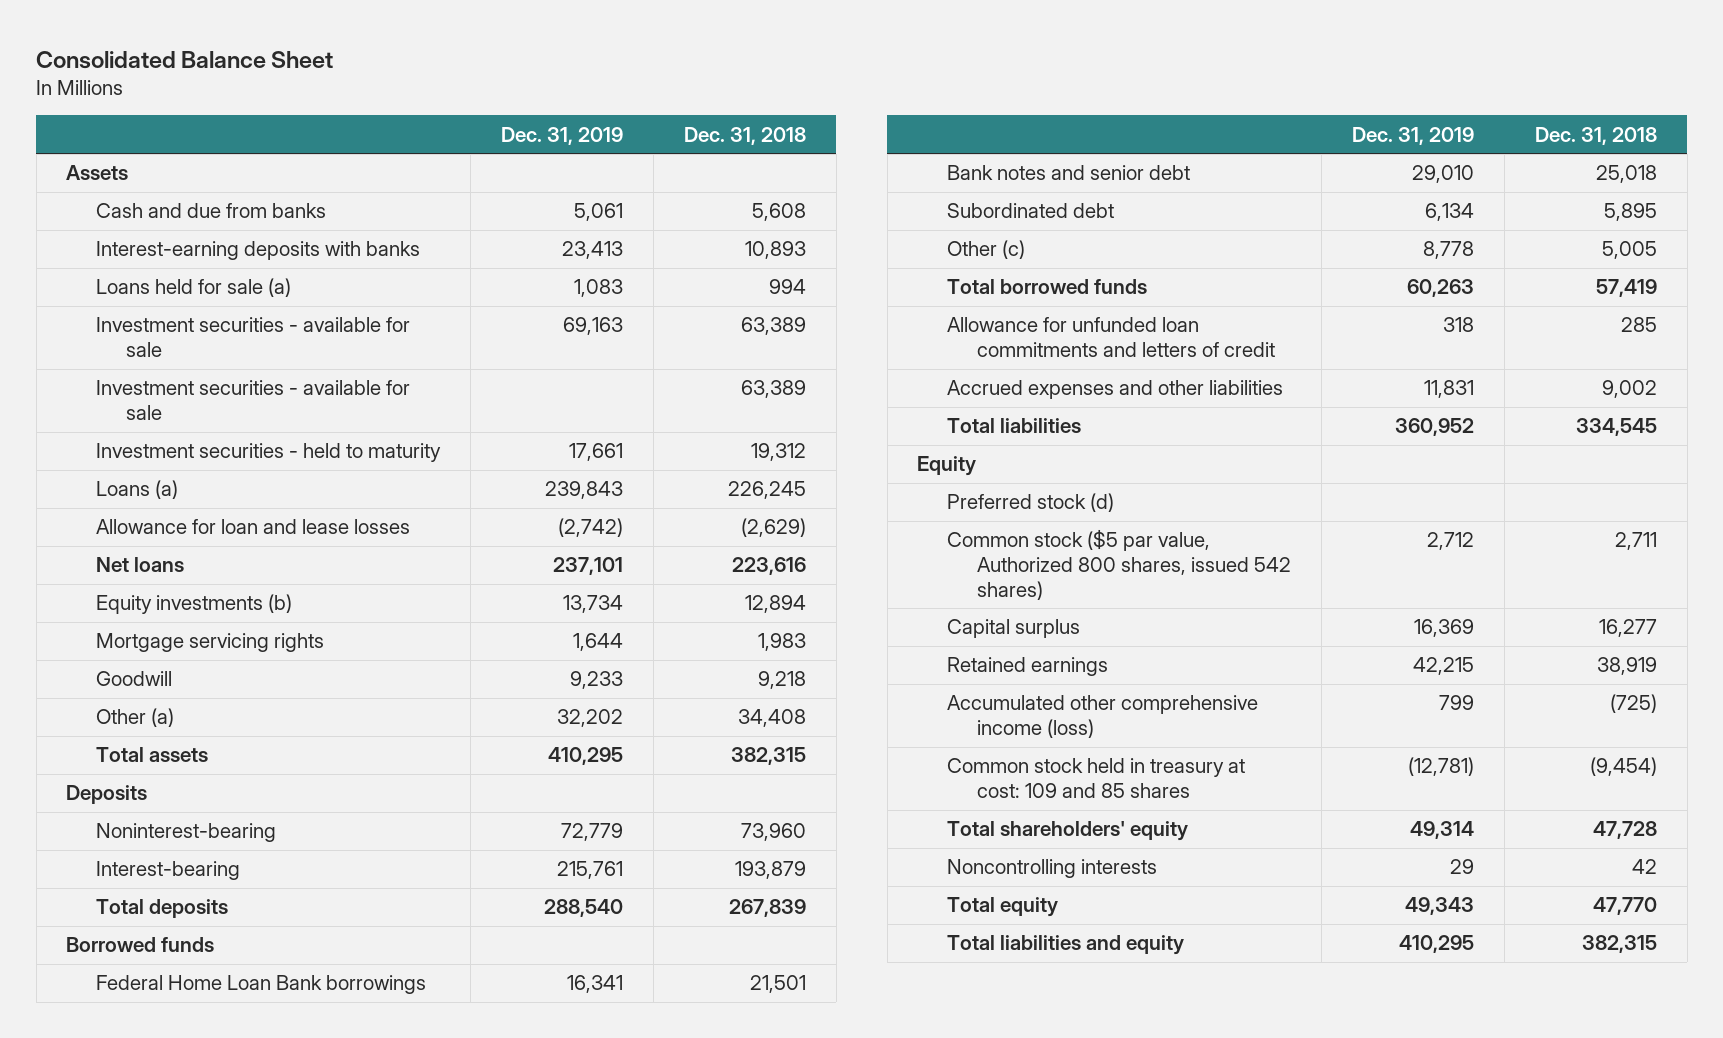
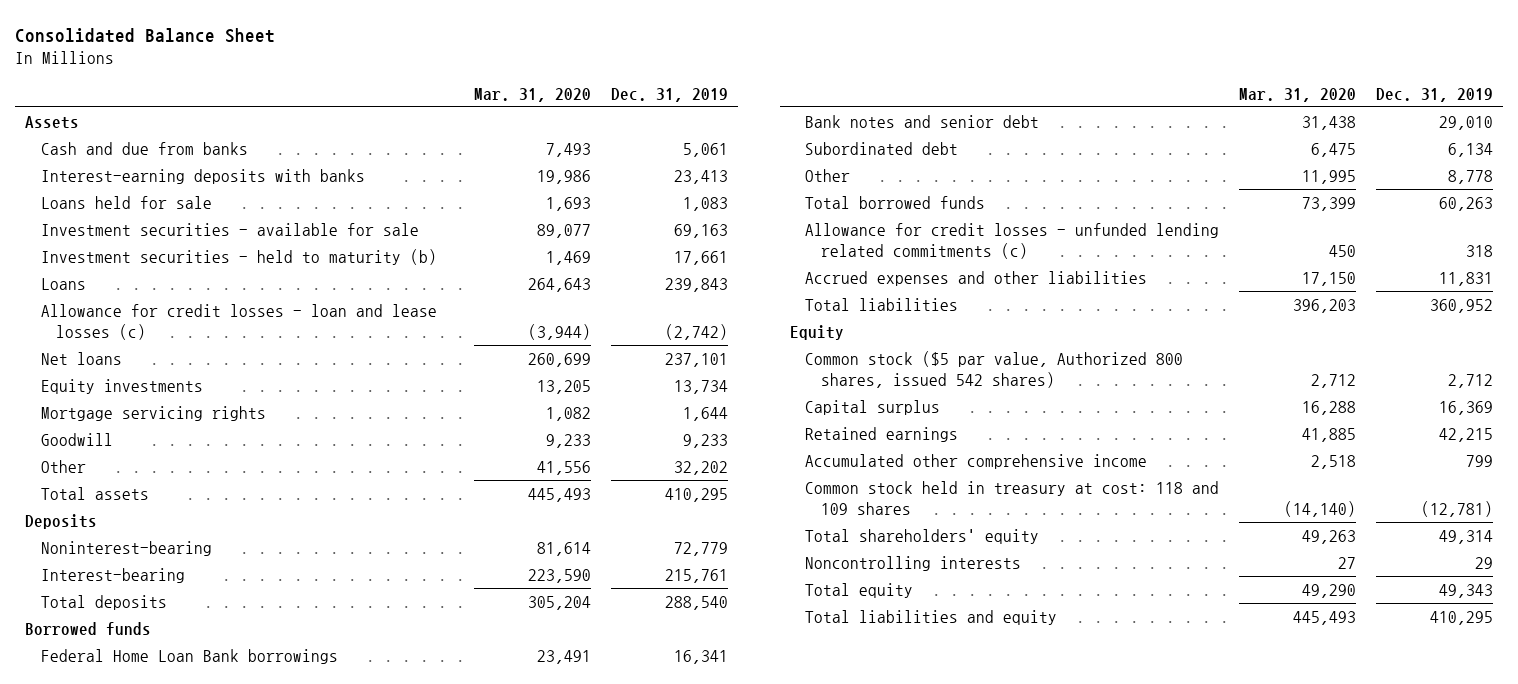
- | Dec. 31, 2019 | Dec. 31, 2018
+ | Mar. 31, 2020 | Dec. 31, 2019
- Loans held for sale (a) | 1,083 | 994
+ Loans held for sale | 1,693 | 1,083
- Investment securities - available for sale | | 63,389
- Investment securities - held to maturity | 17,661 | 19,312
- Loans (a) | 239,843 | 226,245
- Allowance for loan and lease losses | (2,742) | (2,629)
+ Investment securities - held to maturity (b) | 1,469 | 17,661
+ Loans | 264,643 | 239,843
+ Allowance for credit losses - loan and lease losses (c) | (3,944) | (2,742)
- Equity investments (b) | 13,734 | 12,894
+ Equity investments | 13,205 | 13,734
- Other (a) | 32,202 | 34,408
+ Other | 41,556 | 32,202
- Other (c) | 8,778 | 5,005
+ Other | 11,995 | 8,778
- Allowance for unfunded loan commitments and letters of credit | 318 | 285
+ Allowance for credit losses - unfunded lending related commitments (c) | 450 | 318
- Preferred stock (d)
- Accumulated other comprehensive income (loss) | 799 | (725)
- Common stock held in treasury at cost: 109 and 85 shares | (12,781) | (9,454)
+ Accumulated other comprehensive income | 2,518 | 799
+ Common stock held in treasury at cost: 118 and 109 shares | (14,140) | (12,781)

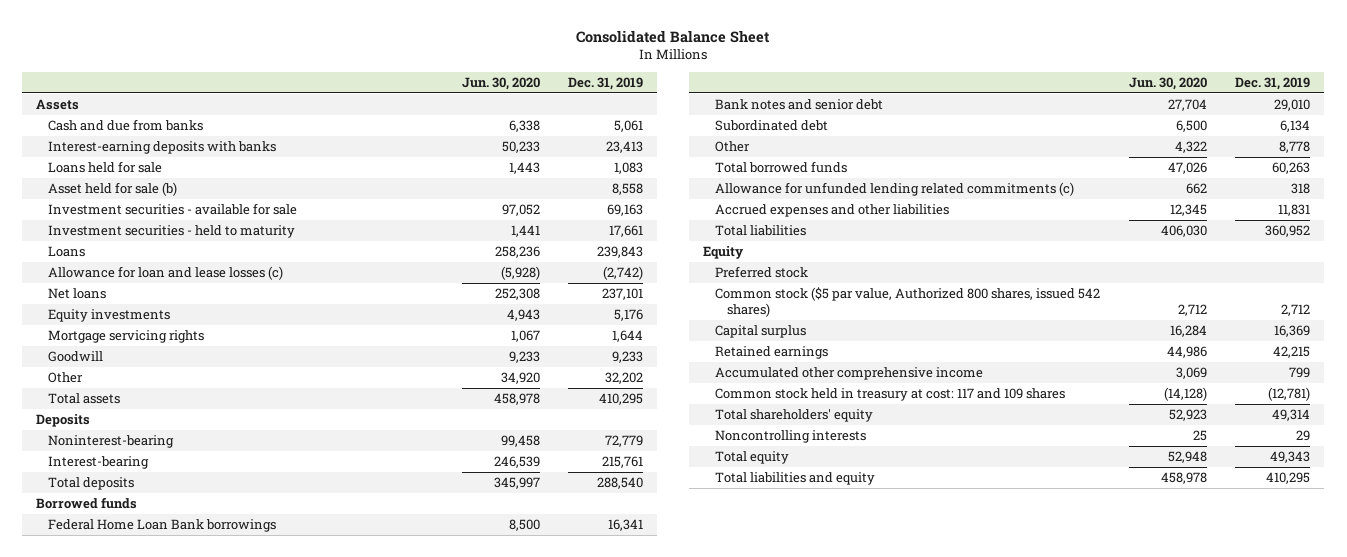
- | Mar. 31, 2020 | Dec. 31, 2019
+ | Jun. 30, 2020 | Dec. 31, 2019
+ Asset held for sale (b) | | 8,558
- Investment securities - held to maturity (b) | 1,469 | 17,661
+ Investment securities - held to maturity | 1,441 | 17,661
- Allowance for credit losses - loan and lease losses (c) | (3,944) | (2,742)
+ Allowance for loan and lease losses (c) | (5,928) | (2,742)
- Equity investments | 13,205 | 13,734
+ Equity investments | 4,943 | 5,176
- Allowance for credit losses - unfunded lending related commitments (c) | 450 | 318
+ Allowance for unfunded lending related commitments (c) | 662 | 318
+ Preferred stock
- Common stock held in treasury at cost: 118 and 109 shares | (14,140) | (12,781)
+ Common stock held in treasury at cost: 117 and 109 shares | (14,128) | (12,781)

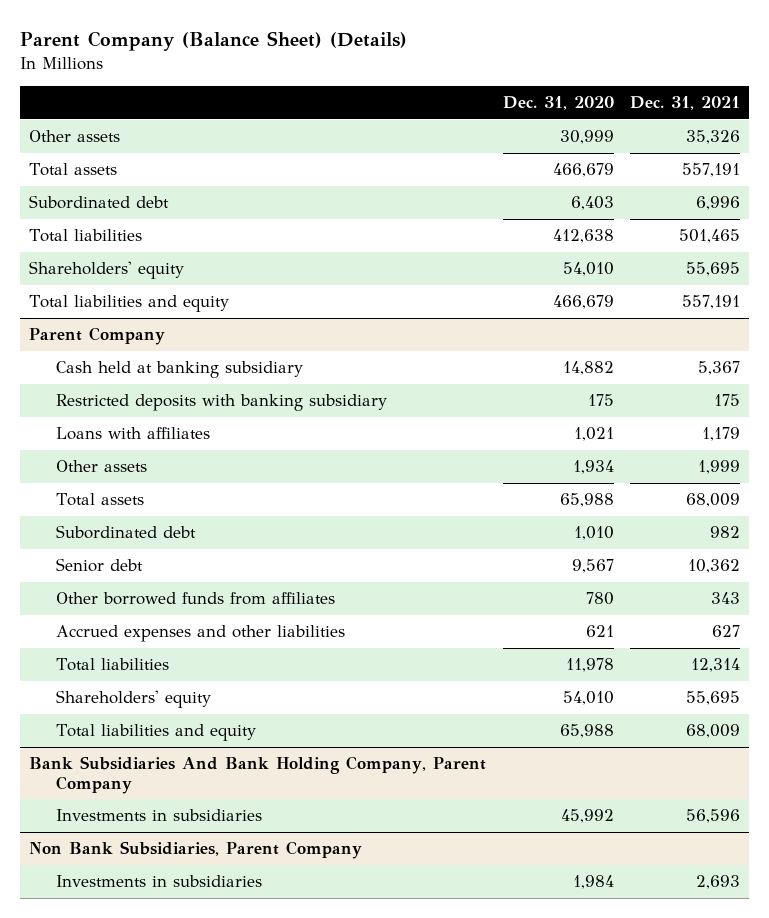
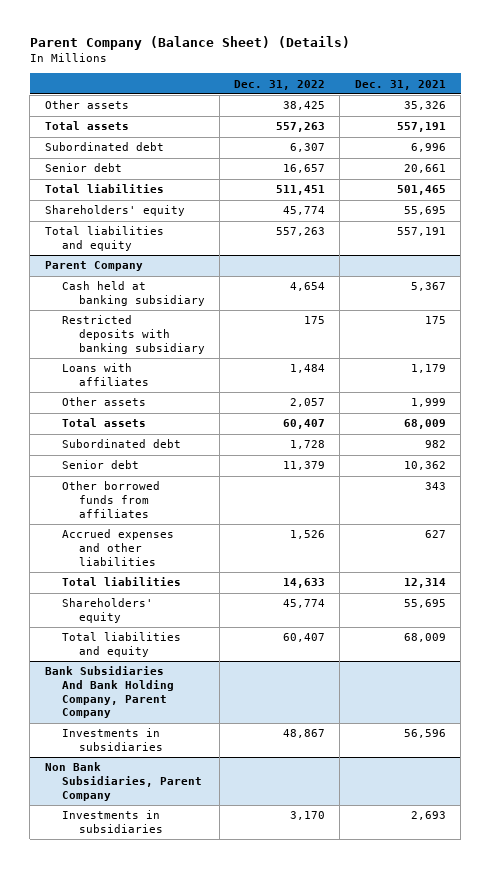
- | Dec. 31, 2020 | Dec. 31, 2021
+ | Dec. 31, 2022 | Dec. 31, 2021
+ Senior debt | 16,657 | 20,661

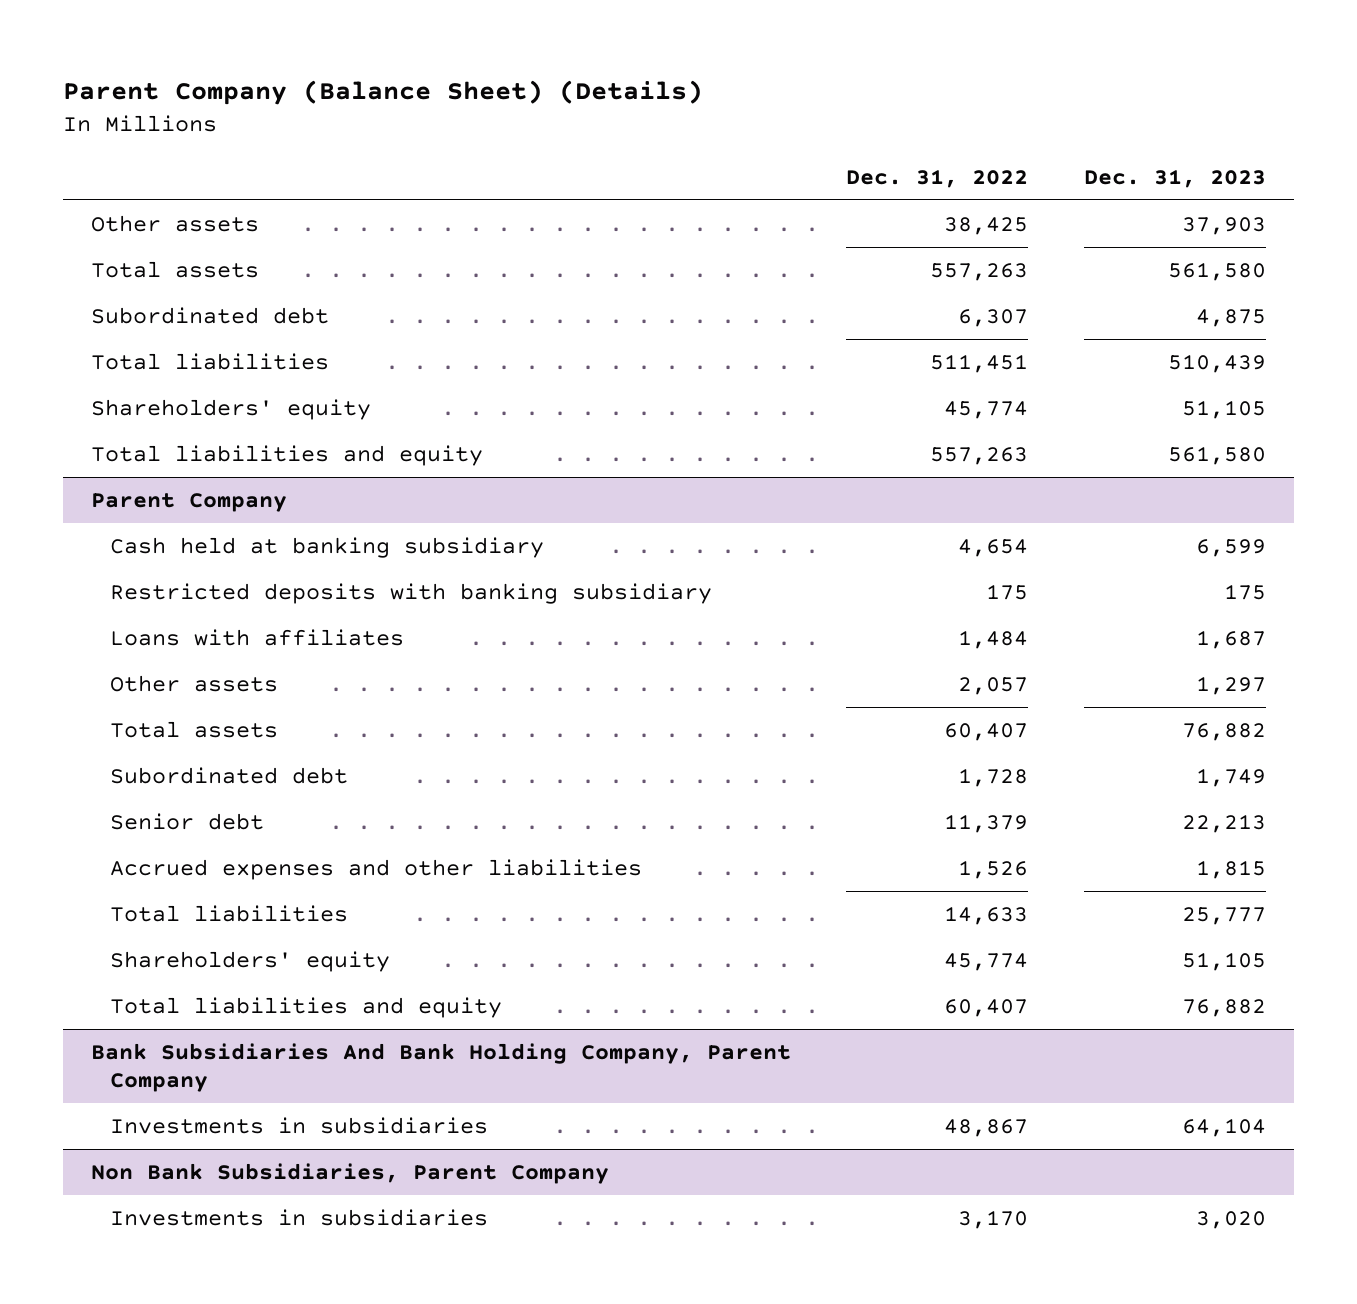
- | Dec. 31, 2022 | Dec. 31, 2021
+ | Dec. 31, 2022 | Dec. 31, 2023
- Senior debt | 16,657 | 20,661
@ Parent Company
- Other borrowed funds from affiliates | | 343

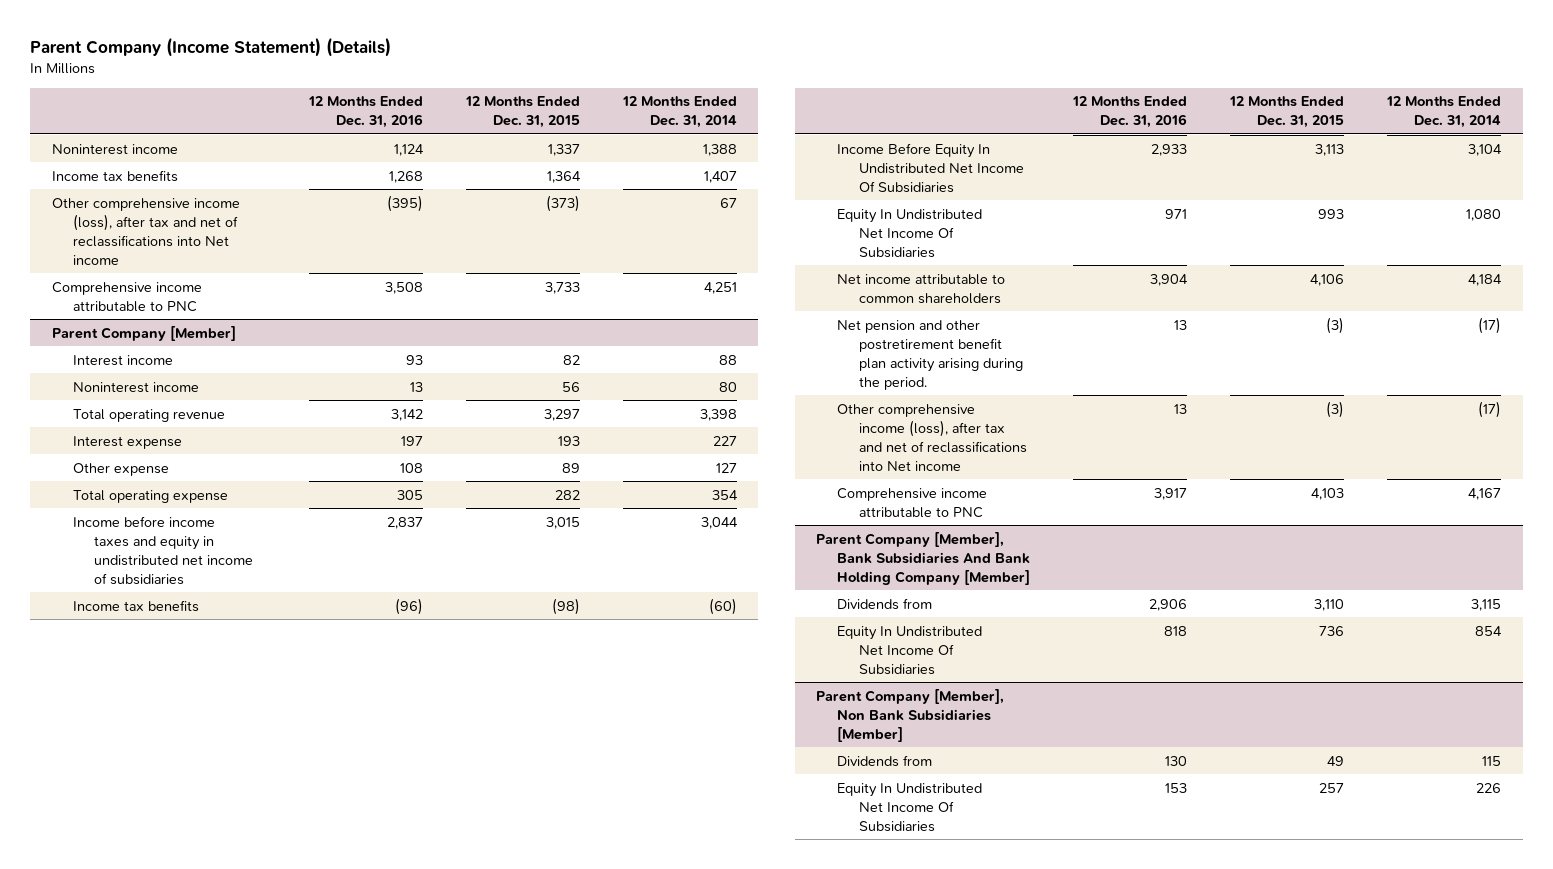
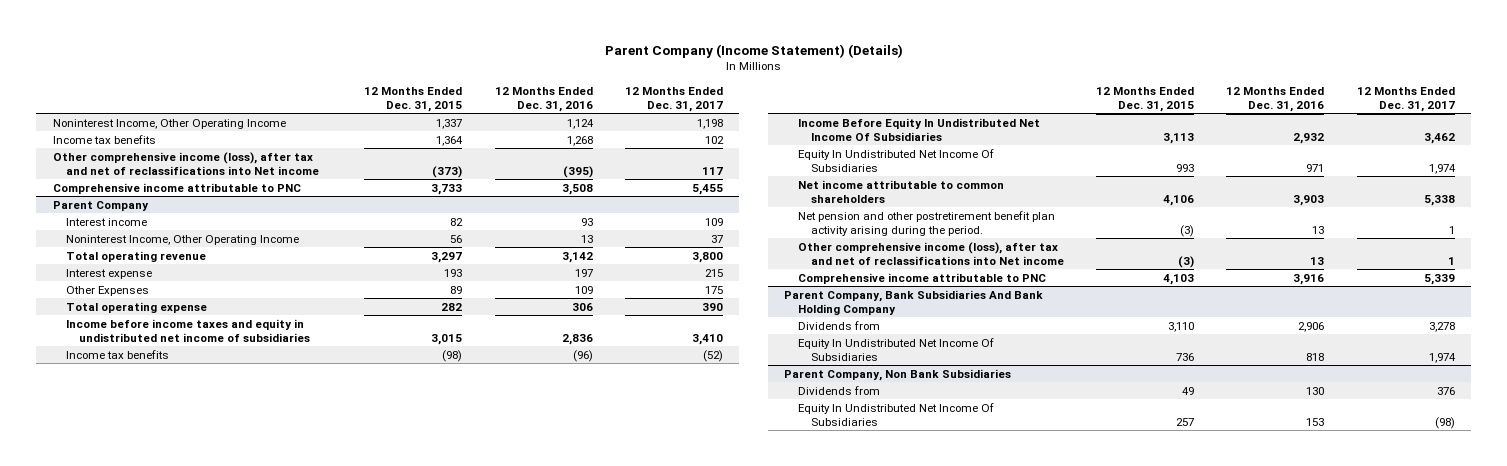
- | 12 Months Ended Dec. 31, 2016 | 12 Months Ended Dec. 31, 2015 | 12 Months Ended Dec. 31, 2014
+ | 12 Months Ended Dec. 31, 2015 | 12 Months Ended Dec. 31, 2016 | 12 Months Ended Dec. 31, 2017
- Noninterest income | 1,124 | 1,337 | 1,388
+ Noninterest Income, Other Operating Income | 1,337 | 1,124 | 1,198
- Parent Company [Member]
+ Parent Company
- Noninterest income | 13 | 56 | 80
+ Noninterest Income, Other Operating Income | 56 | 13 | 37
- Other expense | 108 | 89 | 127
- Total operating expense | 305 | 282 | 354
- Income before income taxes and equity in undistributed net income of subsidiaries | 2,837 | 3,015 | 3,044
+ Other Expenses | 89 | 109 | 175
+ Total operating expense | 282 | 306 | 390
+ Income before income taxes and equity in undistributed net income of subsidiaries | 3,015 | 2,836 | 3,410
- Income Before Equity In Undistributed Net Income Of Subsidiaries | 2,933 | 3,113 | 3,104
+ Income Before Equity In Undistributed Net Income Of Subsidiaries | 3,113 | 2,932 | 3,462
- Net income attributable to common shareholders | 3,904 | 4,106 | 4,184
+ Net income attributable to common shareholders | 4,106 | 3,903 | 5,338
- Comprehensive income attributable to PNC | 3,917 | 4,103 | 4,167
- Parent Company [Member], Bank Subsidiaries And Bank Holding Company [Member]
+ Comprehensive income attributable to PNC | 4,103 | 3,916 | 5,339
+ Parent Company, Bank Subsidiaries And Bank Holding Company
- Parent Company [Member], Non Bank Subsidiaries [Member]
+ Parent Company, Non Bank Subsidiaries

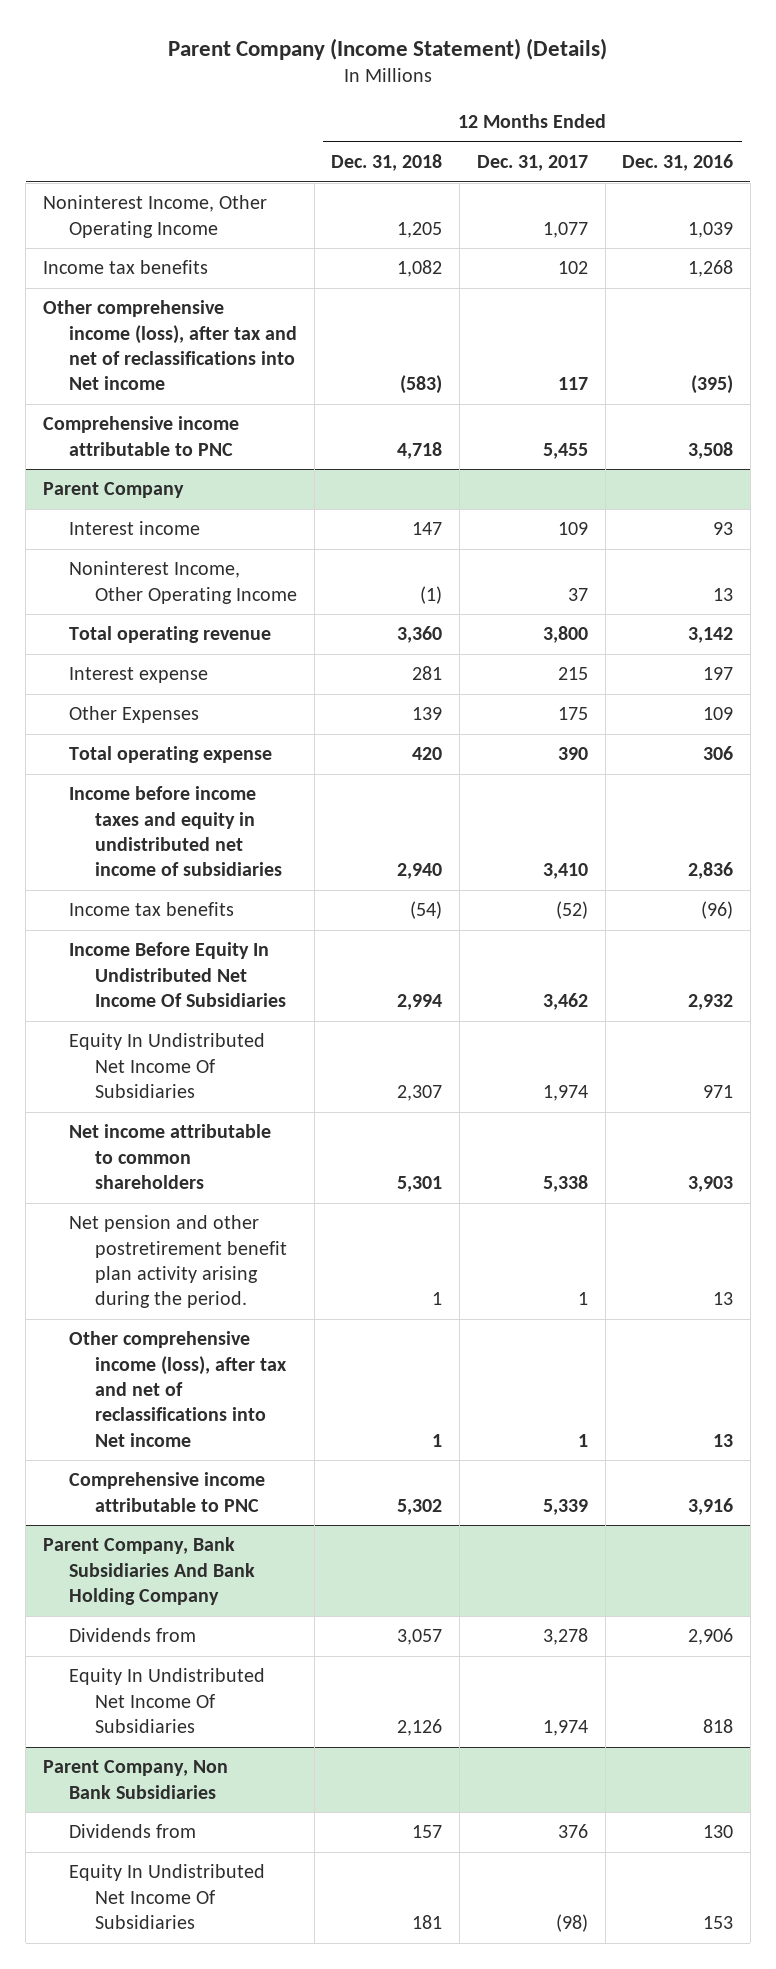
- | 12 Months Ended Dec. 31, 2015 | 12 Months Ended Dec. 31, 2016 | 12 Months Ended Dec. 31, 2017
+ | 12 Months Ended Dec. 31, 2018 | 12 Months Ended Dec. 31, 2017 | 12 Months Ended Dec. 31, 2016
- Noninterest Income, Other Operating Income | 1,337 | 1,124 | 1,198
+ Noninterest Income, Other Operating Income | 1,205 | 1,077 | 1,039

